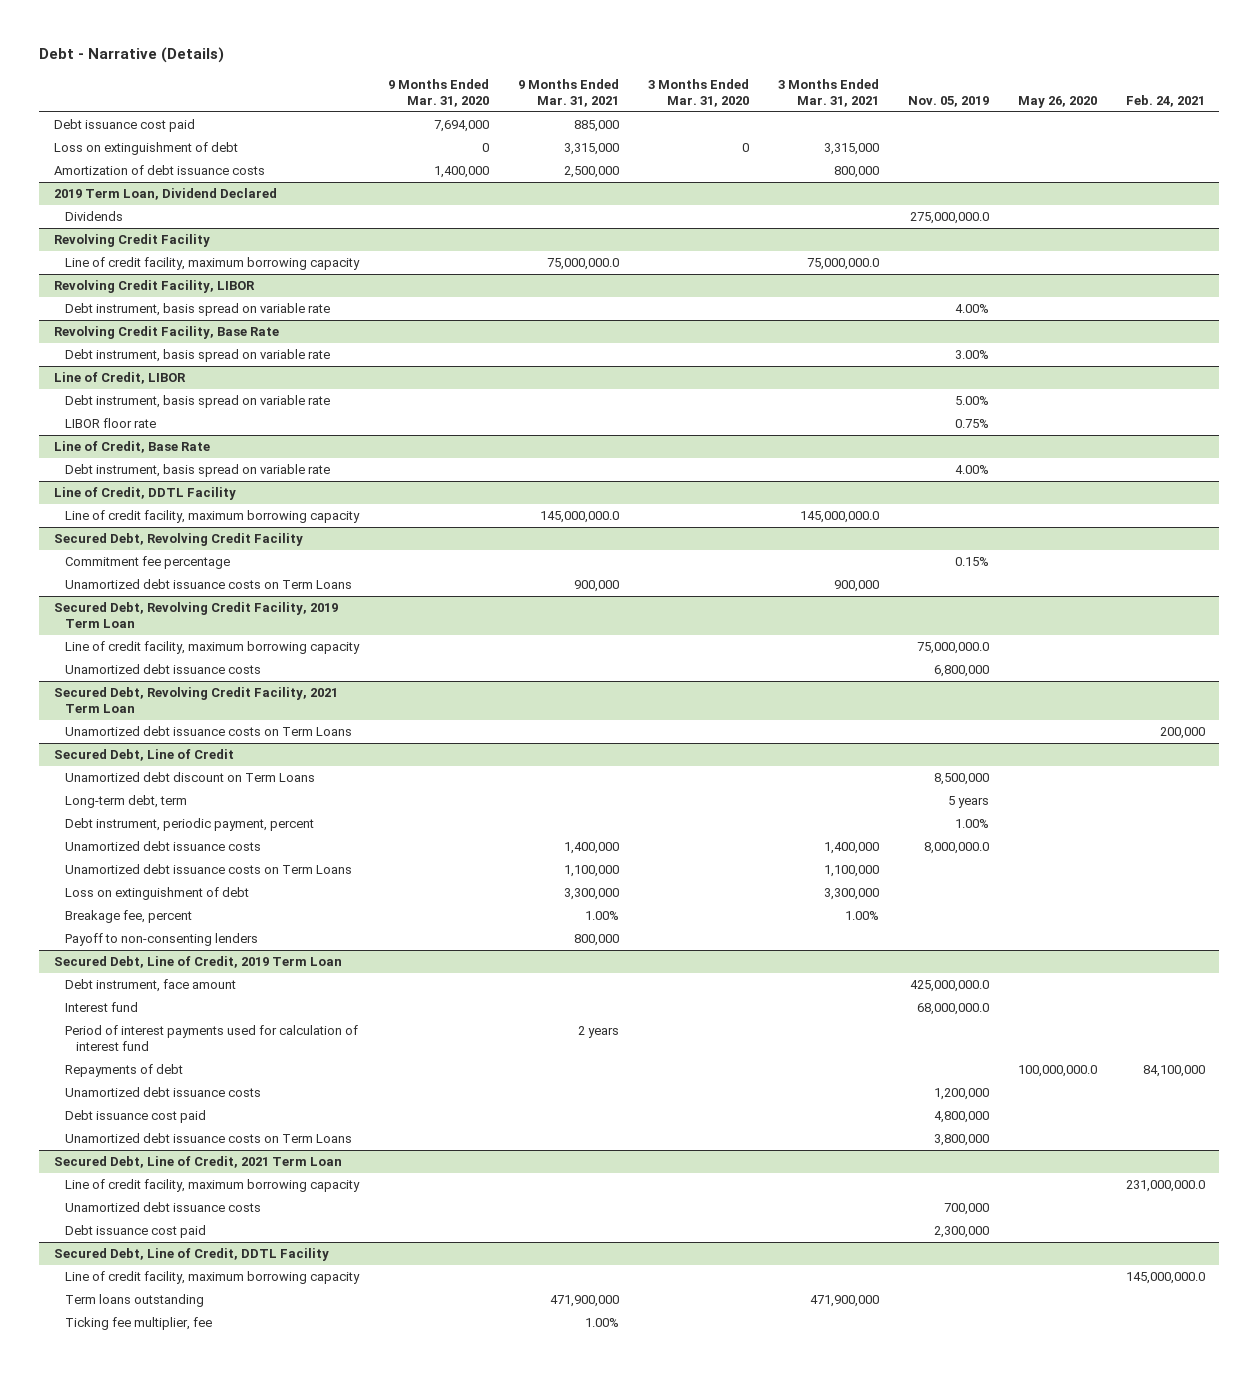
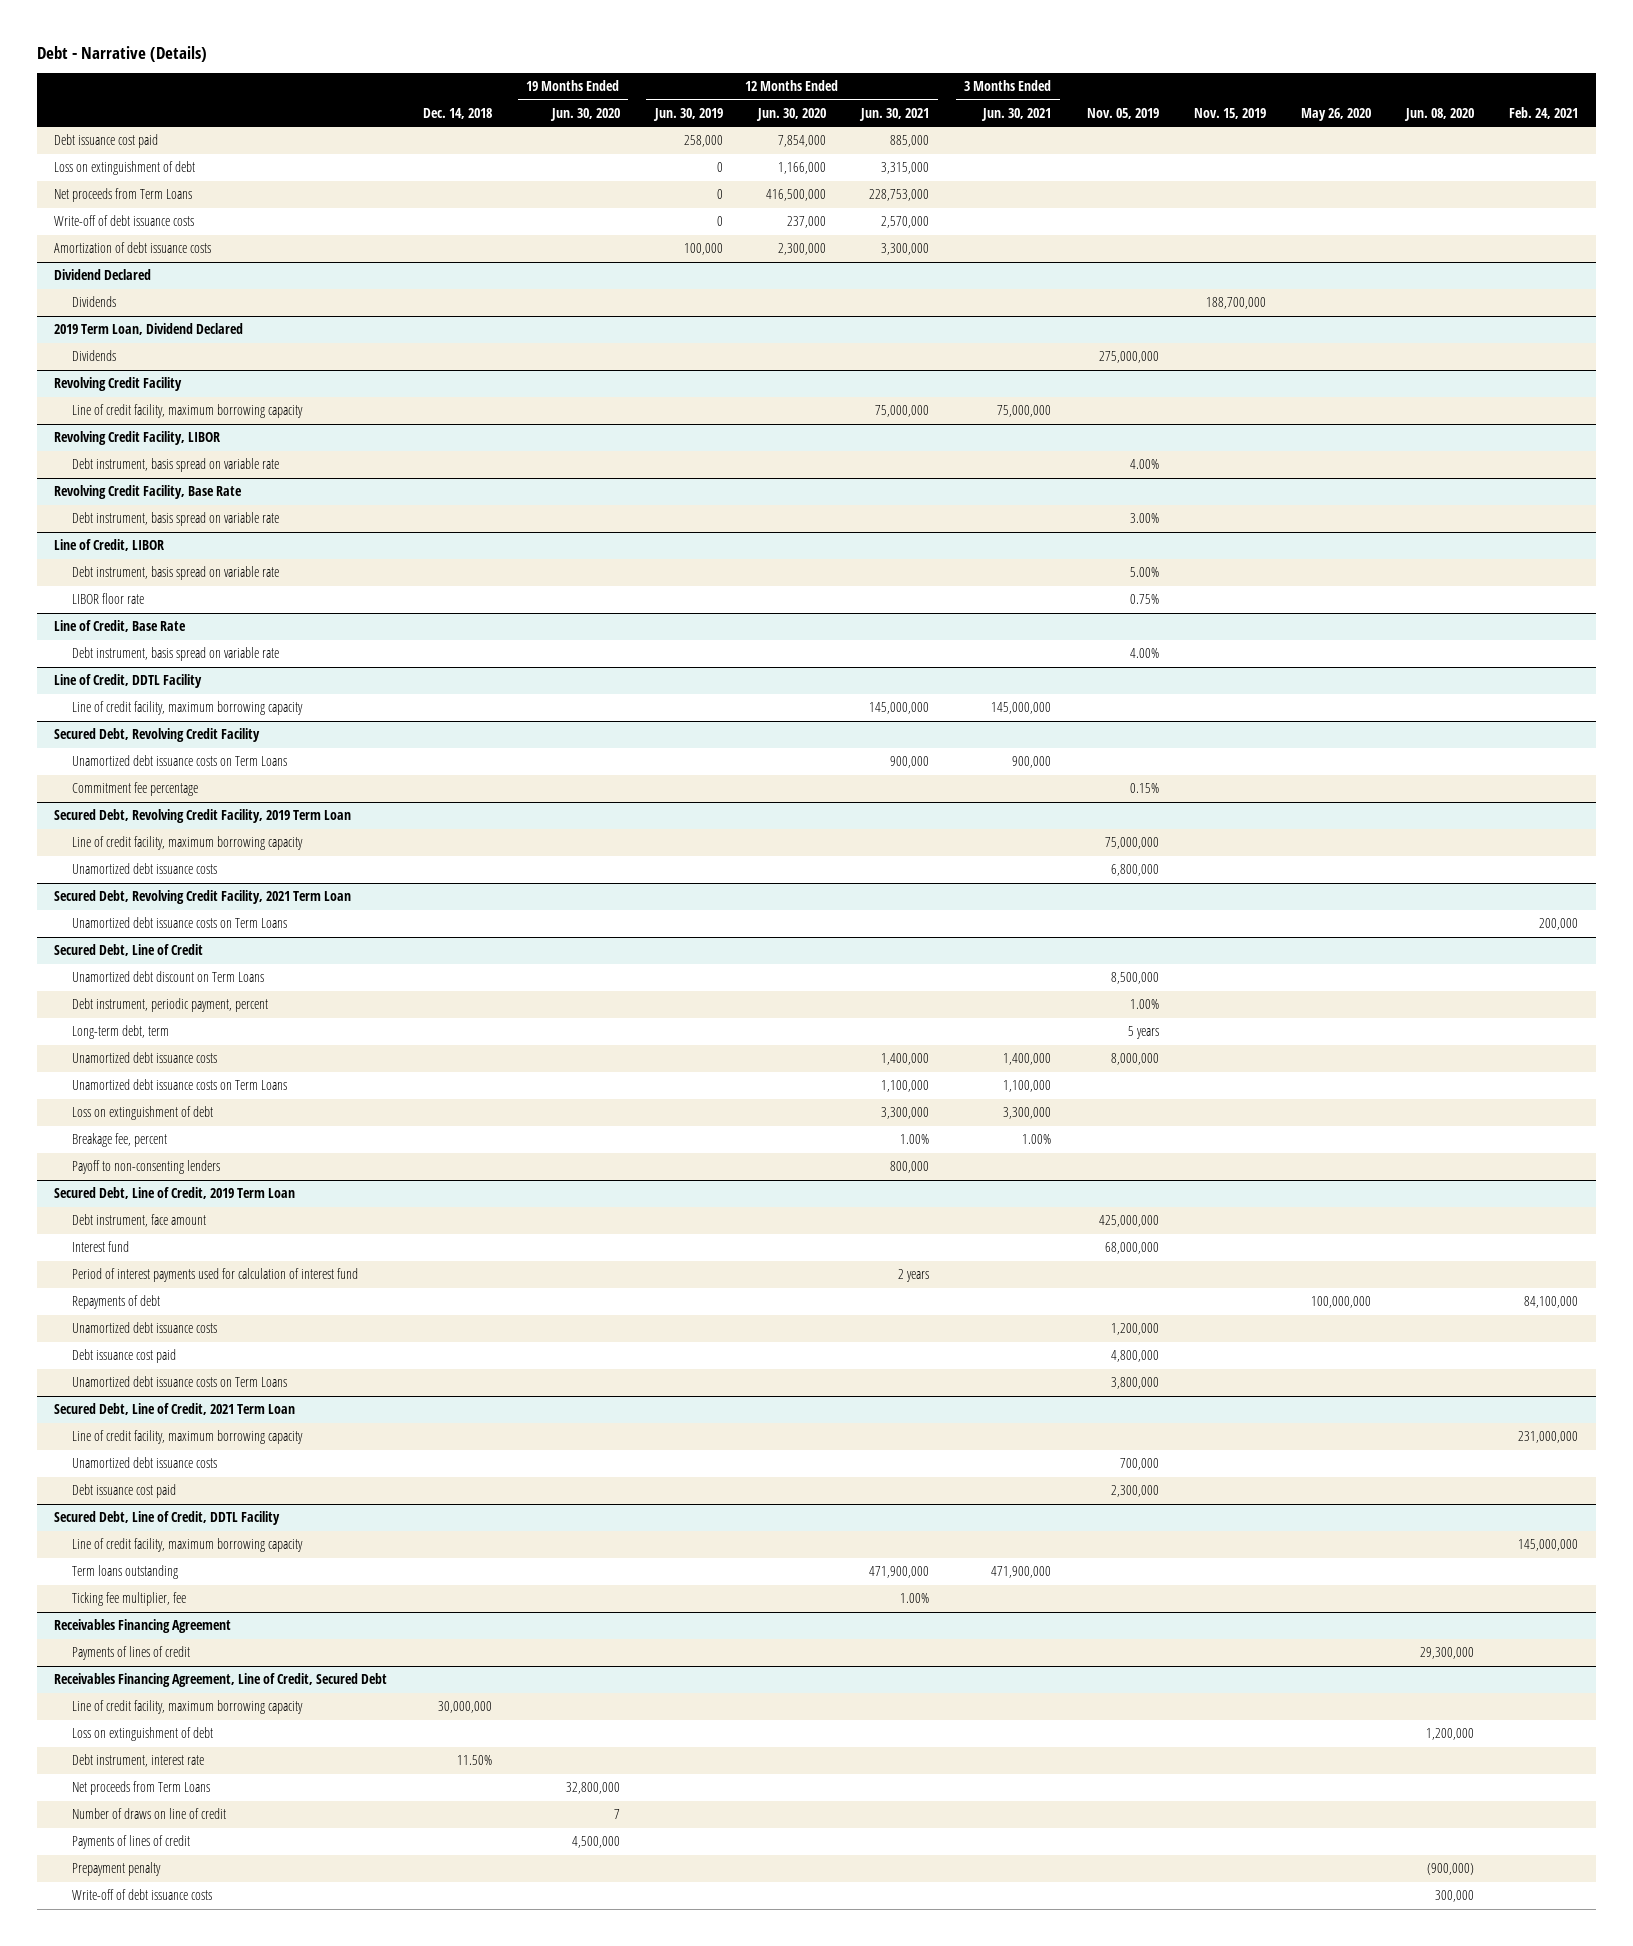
- | 9 Months Ended Mar. 31, 2020 | 9 Months Ended Mar. 31, 2021 | 3 Months Ended Mar. 31, 2020 | 3 Months Ended Mar. 31, 2021 | Nov. 05, 2019 | May 26, 2020 | Feb. 24, 2021
+ | Dec. 14, 2018 | 19 Months Ended Jun. 30, 2020 | 12 Months Ended Jun. 30, 2019 | 12 Months Ended Jun. 30, 2020 | 12 Months Ended Jun. 30, 2021 | 3 Months Ended Jun. 30, 2021 | Nov. 05, 2019 | Nov. 15, 2019 | May 26, 2020 | Jun. 08, 2020 | Feb. 24, 2021
+ Net proceeds from Term Loans | | | 0 | 416,500,000 | 228,753,000 | | | | | |
+ Write-off of debt issuance costs | | | 0 | 237,000 | 2,570,000 | | | | | |
+ Dividend Declared
+ Dividends | | | | | | | | 188,700,000 | | |
@ 2019 Term Loan, Dividend Declared
- Dividends | | | | | 275,000,000.0 | |
+ Dividends | | | | | | | 275,000,000 | | | |
@ Secured Debt, Revolving Credit Facility
moved down: Commitment fee percentage | | | | | | | 0.15% | | | |
@ Secured Debt, Revolving Credit Facility, 2019 Term Loan
- Line of credit facility, maximum borrowing capacity | | | | | 75,000,000.0 | |
+ Line of credit facility, maximum borrowing capacity | | | | | | | 75,000,000 | | | |
@ Secured Debt, Line of Credit
- Unamortized debt issuance costs | | 1,400,000 | | 1,400,000 | 8,000,000.0 | |
moved down: Long-term debt, term | | | | | | | 5 years | | | |
+ Unamortized debt issuance costs | | | | | 1,400,000 | 1,400,000 | 8,000,000 | | | |
@ Secured Debt, Line of Credit, 2019 Term Loan
- Debt instrument, face amount | | | | | 425,000,000.0 | |
- Interest fund | | | | | 68,000,000.0 | |
+ Debt instrument, face amount | | | | | | | 425,000,000 | | | |
+ Interest fund | | | | | | | 68,000,000 | | | |
- Repayments of debt | | | | | | 100,000,000.0 | 84,100,000
+ Repayments of debt | | | | | | | | | 100,000,000 | | 84,100,000
@ Secured Debt, Line of Credit, 2021 Term Loan
- Line of credit facility, maximum borrowing capacity | | | | | | | 231,000,000.0
+ Line of credit facility, maximum borrowing capacity | | | | | | | | | | | 231,000,000
@ Secured Debt, Line of Credit, DDTL Facility
- Line of credit facility, maximum borrowing capacity | | | | | | | 145,000,000.0
+ Line of credit facility, maximum borrowing capacity | | | | | | | | | | | 145,000,000
+ Receivables Financing Agreement
+ Payments of lines of credit | | | | | | | | | | 29,300,000 |
+ Receivables Financing Agreement, Line of Credit, Secured Debt
+ Line of credit facility, maximum borrowing capacity | 30,000,000 | | | | | | | | | |
+ Loss on extinguishment of debt | | | | | | | | | | 1,200,000 |
+ Debt instrument, interest rate | 11.50% | | | | | | | | | |
+ Net proceeds from Term Loans | | 32,800,000 | | | | | | | | |
+ Number of draws on line of credit | | 7 | | | | | | | | |
+ Payments of lines of credit | | 4,500,000 | | | | | | | | |
+ Prepayment penalty | | | | | | | | | | (900,000) |
+ Write-off of debt issuance costs | | | | | | | | | | 300,000 |

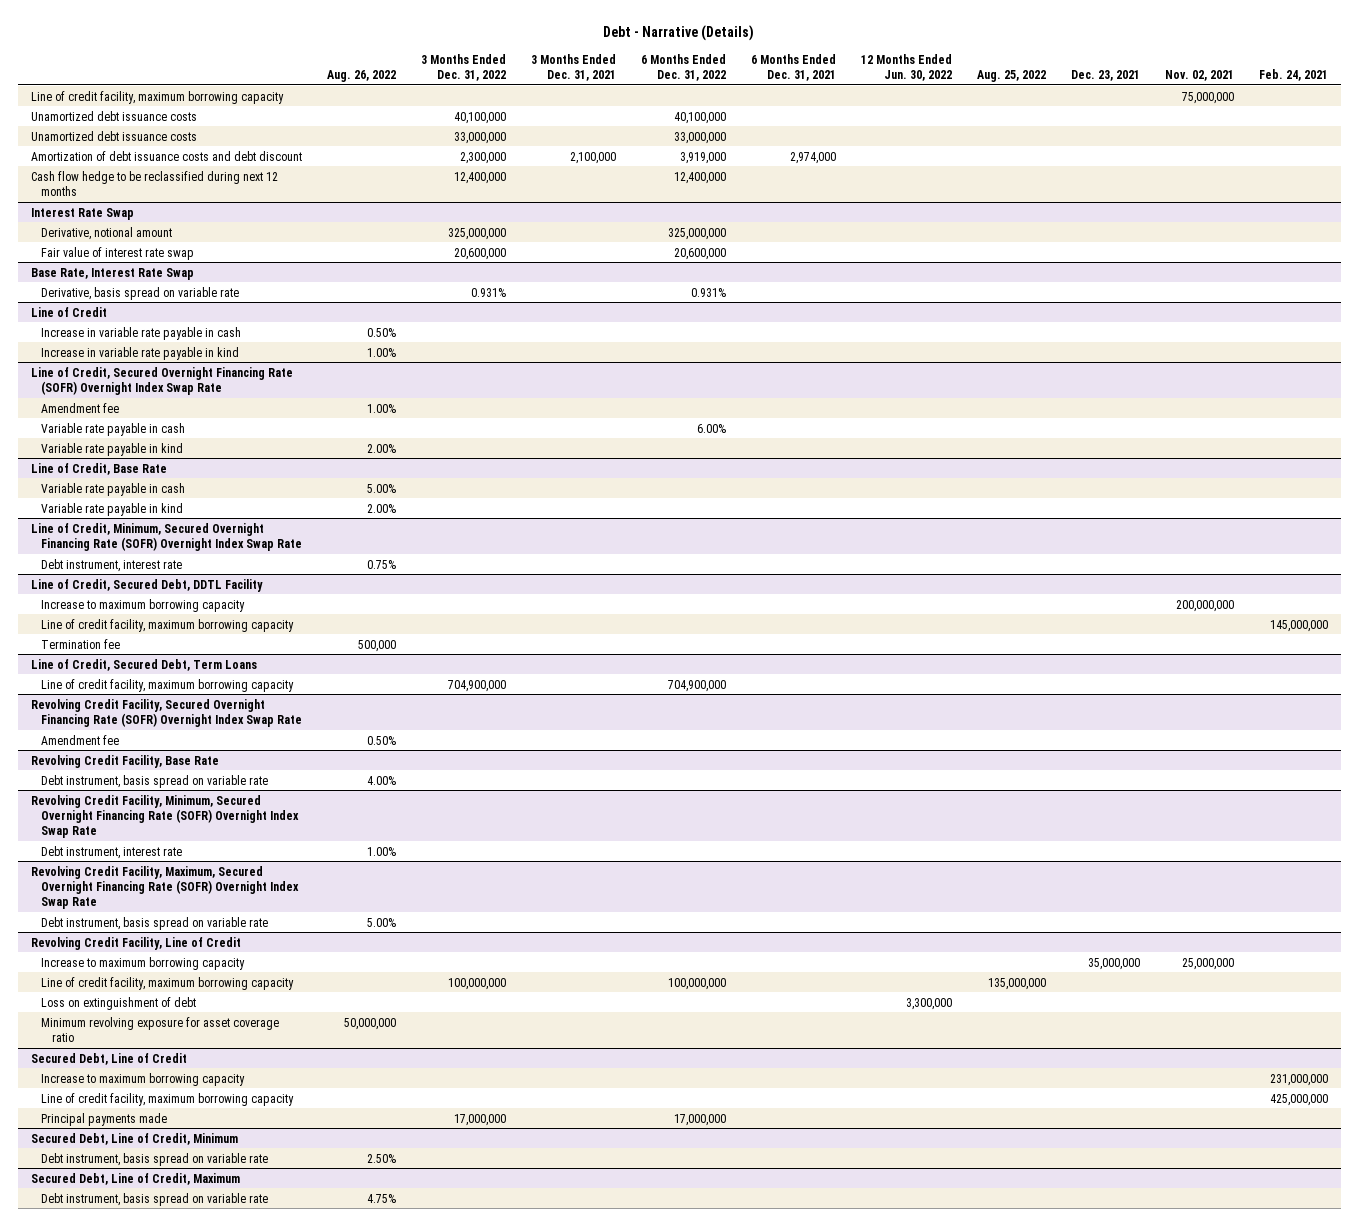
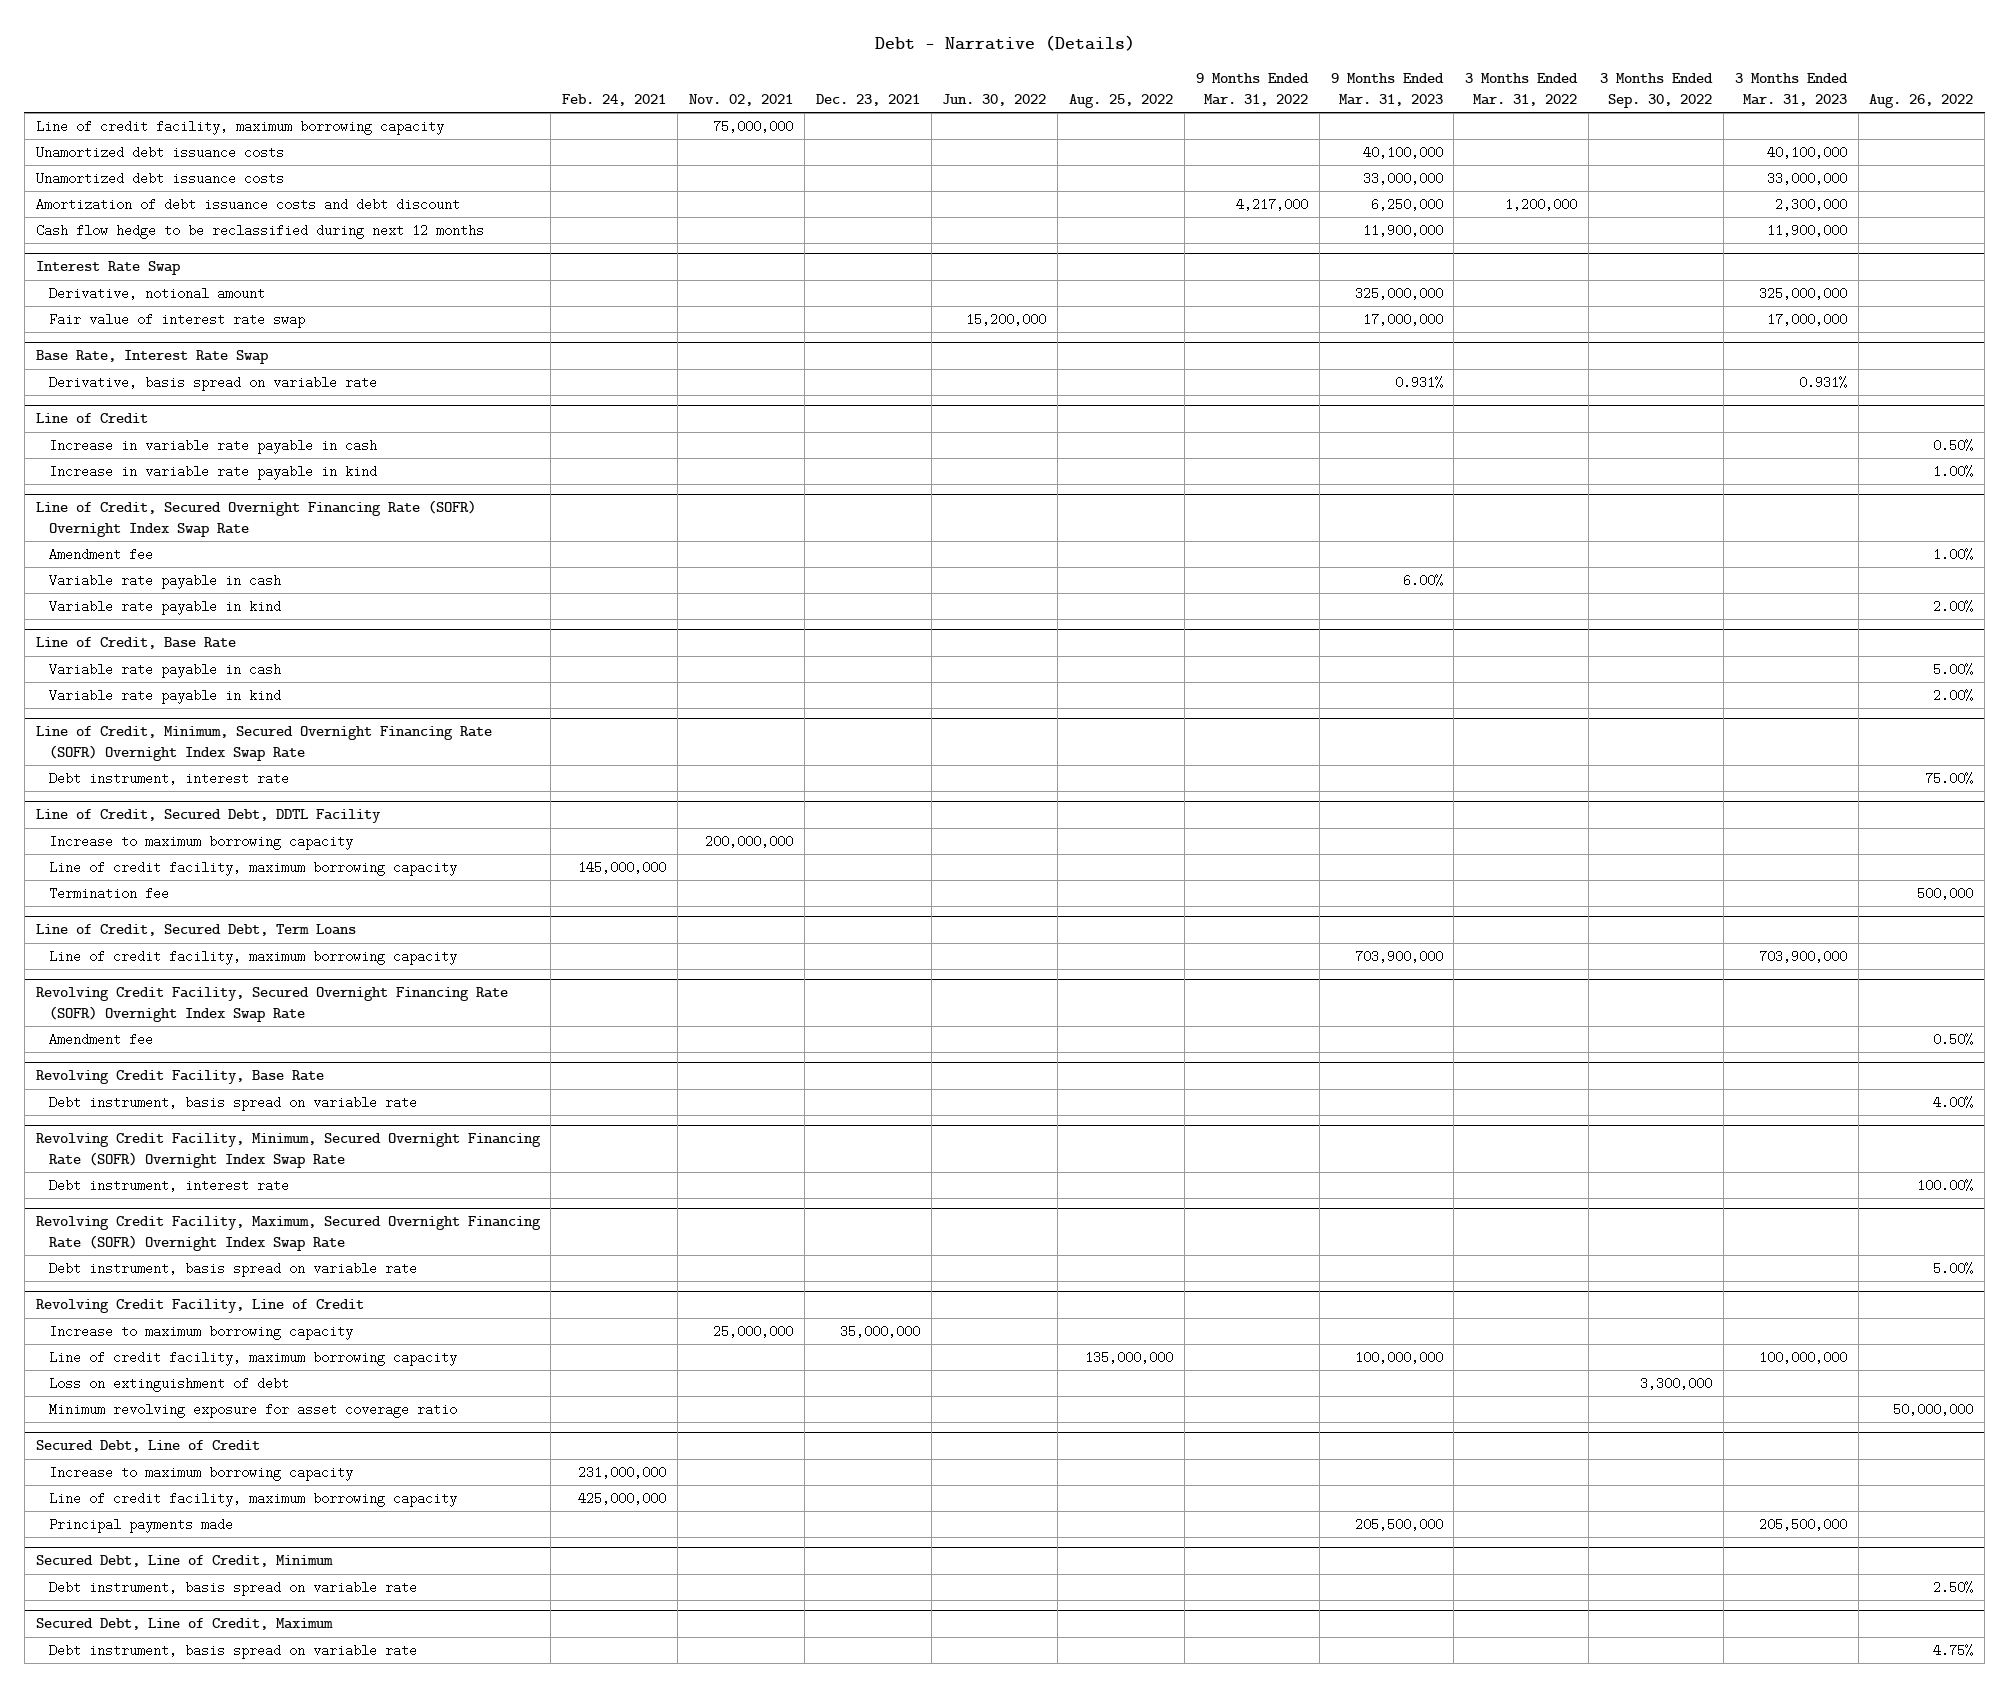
- | Aug. 26, 2022 | 3 Months Ended Dec. 31, 2022 | 3 Months Ended Dec. 31, 2021 | 6 Months Ended Dec. 31, 2022 | 6 Months Ended Dec. 31, 2021 | 12 Months Ended Jun. 30, 2022 | Aug. 25, 2022 | Dec. 23, 2021 | Nov. 02, 2021 | Feb. 24, 2021
+ | Feb. 24, 2021 | Nov. 02, 2021 | Dec. 23, 2021 | Jun. 30, 2022 | Aug. 25, 2022 | 9 Months Ended Mar. 31, 2022 | 9 Months Ended Mar. 31, 2023 | 3 Months Ended Mar. 31, 2022 | 3 Months Ended Sep. 30, 2022 | 3 Months Ended Mar. 31, 2023 | Aug. 26, 2022
@ Line of Credit, Minimum, Secured Overnight Financing Rate (SOFR) Overnight Index Swap Rate
- Debt instrument, interest rate | 0.75% | | | | | | | | |
+ Debt instrument, interest rate | | | | | | | | | | | 75.00%
@ Revolving Credit Facility, Minimum, Secured Overnight Financing Rate (SOFR) Overnight Index Swap Rate
- Debt instrument, interest rate | 1.00% | | | | | | | | |
+ Debt instrument, interest rate | | | | | | | | | | | 100.00%

